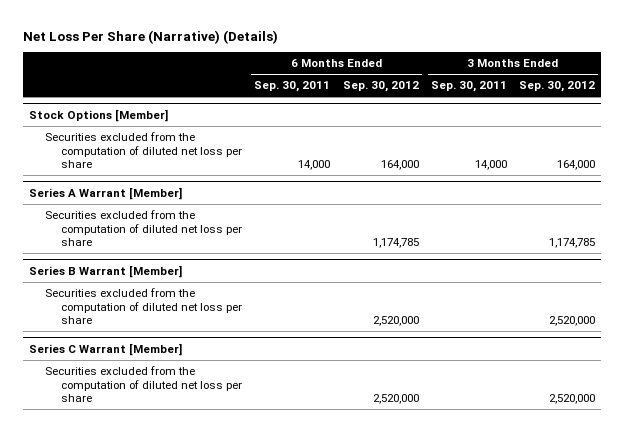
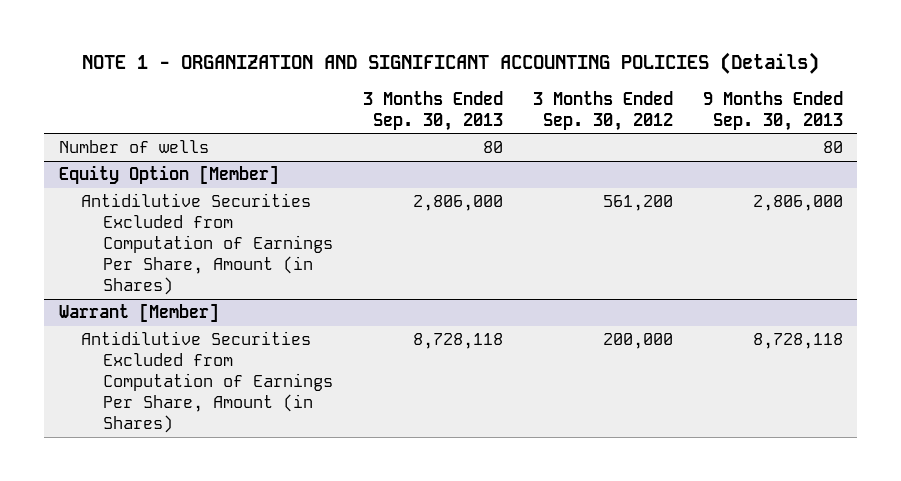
- Net Loss Per Share (Narrative) (Details)
+ NOTE 1 - ORGANIZATION AND SIGNIFICANT ACCOUNTING POLICIES (Details)
- | 6 Months Ended Sep. 30, 2011 | 6 Months Ended Sep. 30, 2012 | 3 Months Ended Sep. 30, 2011 | 3 Months Ended Sep. 30, 2012
+ | 3 Months Ended Sep. 30, 2013 | 3 Months Ended Sep. 30, 2012 | 9 Months Ended Sep. 30, 2013
- Stock Options [Member]
- Securities excluded from the computation of diluted net loss per share | 14,000 | 164,000 | 14,000 | 164,000
- Series A Warrant [Member]
- Securities excluded from the computation of diluted net loss per share | | 1,174,785 | | 1,174,785
- Series B Warrant [Member]
- Securities excluded from the computation of diluted net loss per share | | 2,520,000 | | 2,520,000
- Series C Warrant [Member]
- Securities excluded from the computation of diluted net loss per share | | 2,520,000 | | 2,520,000
+ Number of wells | 80 | | 80
+ Equity Option [Member]
+ Antidilutive Securities Excluded from Computation of Earnings Per Share, Amount (in Shares) | 2,806,000 | 561,200 | 2,806,000
+ Warrant [Member]
+ Antidilutive Securities Excluded from Computation of Earnings Per Share, Amount (in Shares) | 8,728,118 | 200,000 | 8,728,118

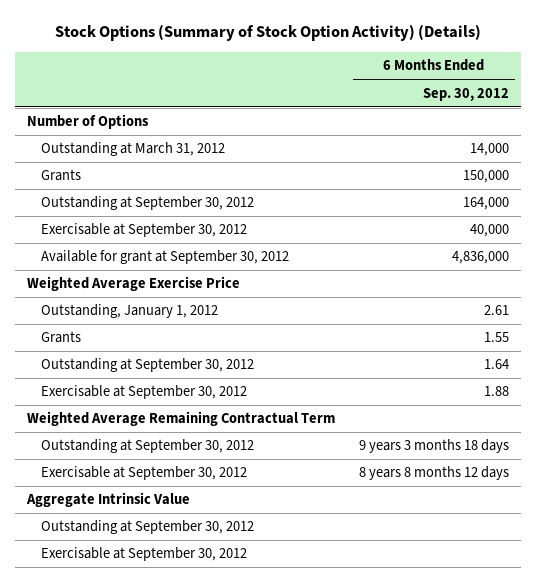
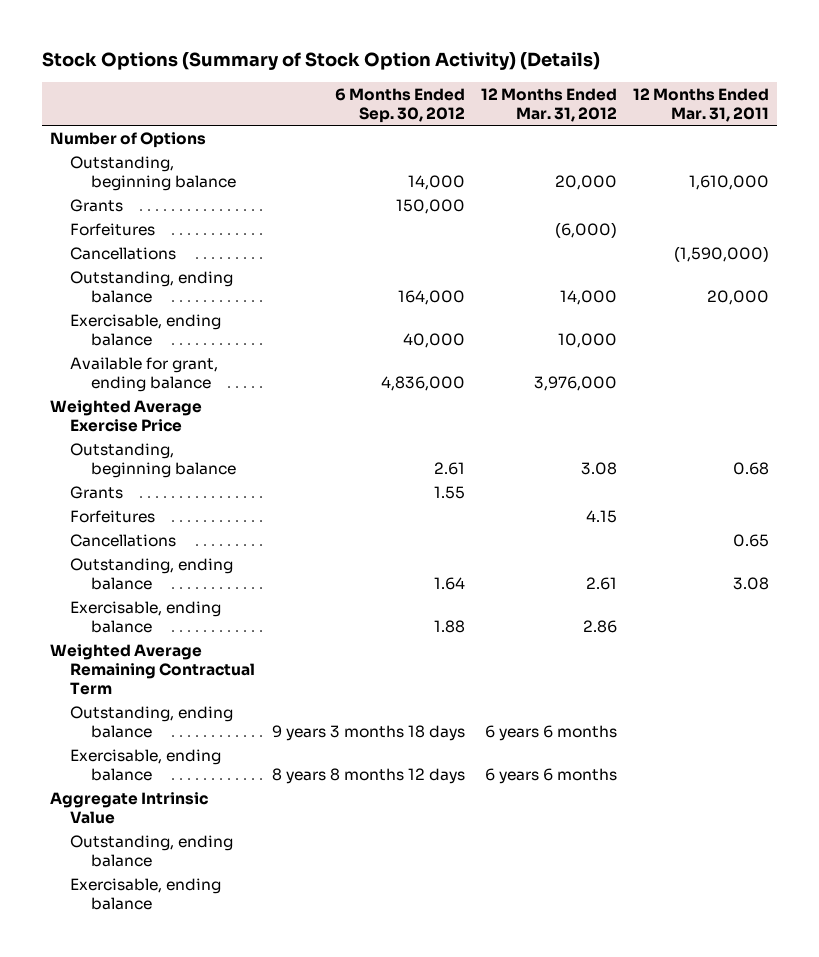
- | 6 Months Ended Sep. 30, 2012
+ | 6 Months Ended Sep. 30, 2012 | 12 Months Ended Mar. 31, 2012 | 12 Months Ended Mar. 31, 2011
- Outstanding at March 31, 2012 | 14,000
+ Outstanding, beginning balance | 14,000 | 20,000 | 1,610,000
- Outstanding at September 30, 2012 | 164,000
- Exercisable at September 30, 2012 | 40,000
- Available for grant at September 30, 2012 | 4,836,000
+ Forfeitures | | (6,000) |
+ Cancellations | | | (1,590,000)
+ Outstanding, ending balance | 164,000 | 14,000 | 20,000
+ Exercisable, ending balance | 40,000 | 10,000 |
+ Available for grant, ending balance | 4,836,000 | 3,976,000 |
- Outstanding, January 1, 2012 | 2.61
+ Outstanding, beginning balance | 2.61 | 3.08 | 0.68
- Outstanding at September 30, 2012 | 1.64
- Exercisable at September 30, 2012 | 1.88
+ Forfeitures | | 4.15 |
+ Cancellations | | | 0.65
+ Outstanding, ending balance | 1.64 | 2.61 | 3.08
+ Exercisable, ending balance | 1.88 | 2.86 |
- Outstanding at September 30, 2012 | 9 years 3 months 18 days
- Exercisable at September 30, 2012 | 8 years 8 months 12 days
+ Outstanding, ending balance | 9 years 3 months 18 days | 6 years 6 months |
+ Exercisable, ending balance | 8 years 8 months 12 days | 6 years 6 months |
- Outstanding at September 30, 2012
- Exercisable at September 30, 2012
+ Outstanding, ending balance
+ Exercisable, ending balance

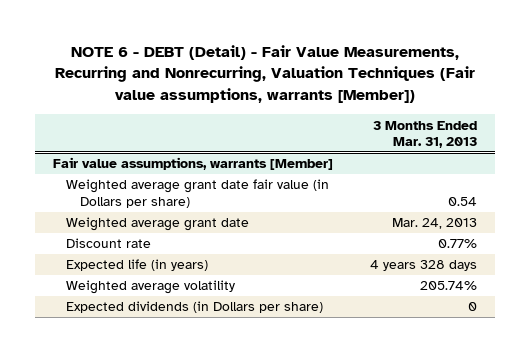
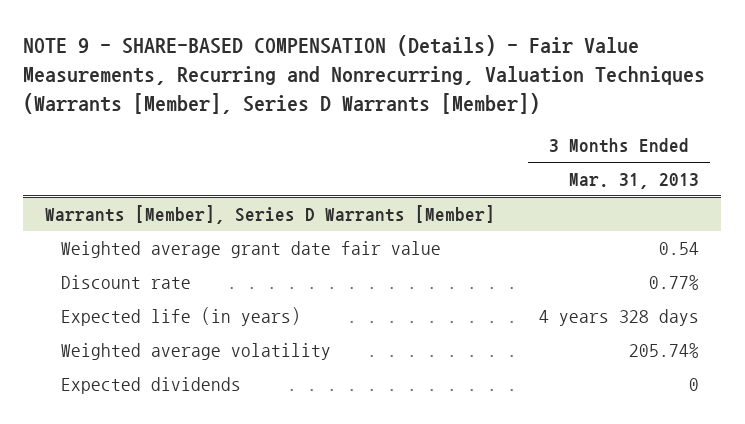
- NOTE 6 - DEBT (Detail) - Fair Value Measurements, Recurring and Nonrecurring, Valuation Techniques (Fair value assumptions, warrants [Member])
+ NOTE 9 - SHARE-BASED COMPENSATION (Details) - Fair Value Measurements, Recurring and Nonrecurring, Valuation Techniques (Warrants [Member], Series D Warrants [Member])
- Fair value assumptions, warrants [Member]
- Weighted average grant date fair value (in Dollars per share) | 0.54
- Weighted average grant date | Mar. 24, 2013
+ Warrants [Member], Series D Warrants [Member]
+ Weighted average grant date fair value | 0.54
- Expected dividends (in Dollars per share) | 0
+ Expected dividends | 0

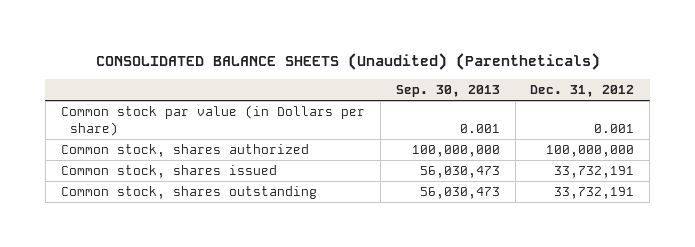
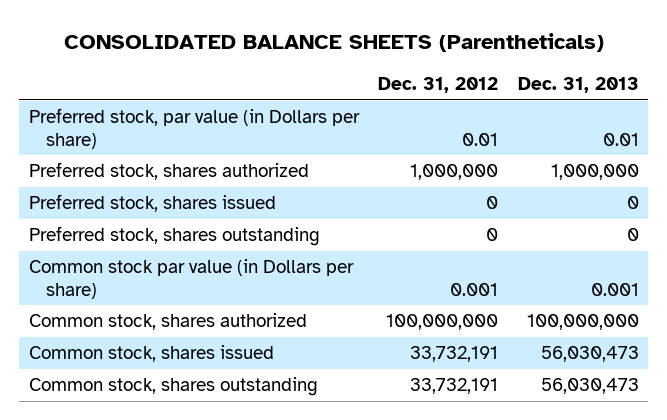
- CONSOLIDATED BALANCE SHEETS (Unaudited) (Parentheticals)
+ CONSOLIDATED BALANCE SHEETS (Parentheticals)
- | Sep. 30, 2013 | Dec. 31, 2012
+ | Dec. 31, 2012 | Dec. 31, 2013
+ Preferred stock, par value (in Dollars per share) | 0.01 | 0.01
+ Preferred stock, shares authorized | 1,000,000 | 1,000,000
+ Preferred stock, shares issued | 0 | 0
+ Preferred stock, shares outstanding | 0 | 0

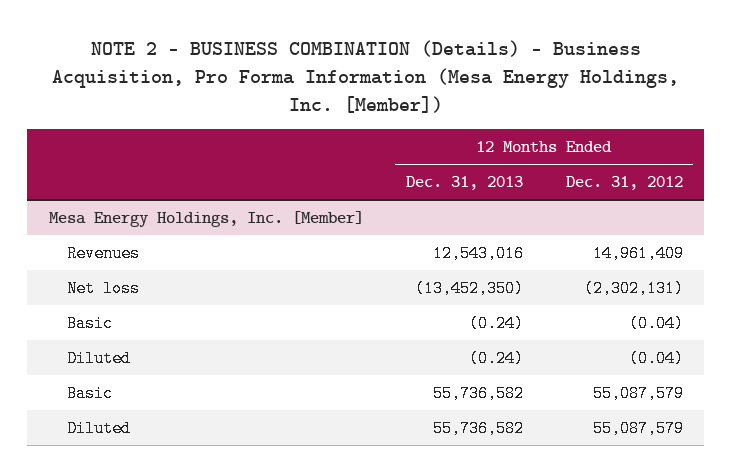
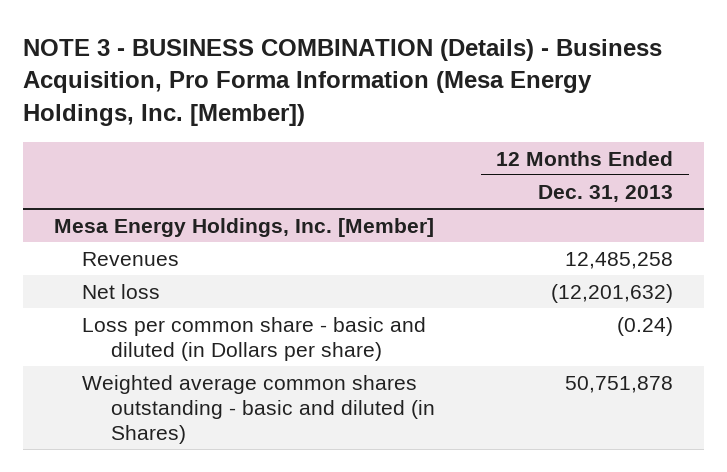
- NOTE 2 - BUSINESS COMBINATION (Details) - Business Acquisition, Pro Forma Information (Mesa Energy Holdings, Inc. [Member])
+ NOTE 3 - BUSINESS COMBINATION (Details) - Business Acquisition, Pro Forma Information (Mesa Energy Holdings, Inc. [Member])
- | 12 Months Ended Dec. 31, 2013 | 12 Months Ended Dec. 31, 2012
+ | 12 Months Ended Dec. 31, 2013
@ Mesa Energy Holdings, Inc. [Member]
- Revenues | 12,543,016 | 14,961,409
- Net loss | (13,452,350) | (2,302,131)
- Basic | (0.24) | (0.04)
- Diluted | (0.24) | (0.04)
- Basic | 55,736,582 | 55,087,579
- Diluted | 55,736,582 | 55,087,579
+ Revenues | 12,485,258
+ Net loss | (12,201,632)
+ Loss per common share - basic and diluted (in Dollars per share) | (0.24)
+ Weighted average common shares outstanding - basic and diluted (in Shares) | 50,751,878

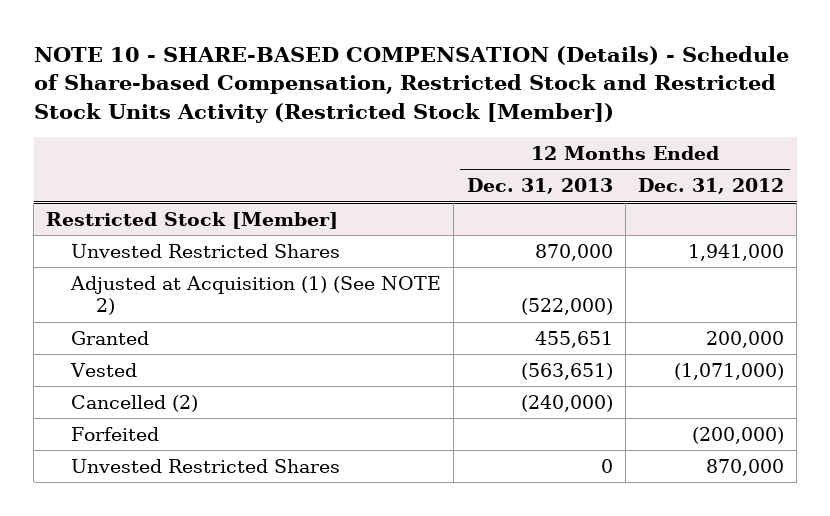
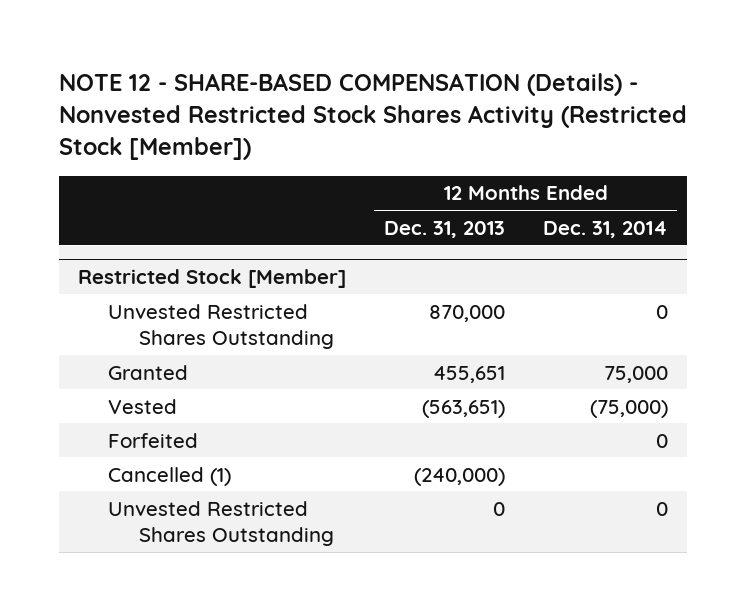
- NOTE 10 - SHARE-BASED COMPENSATION (Details) - Schedule of Share-based Compensation, Restricted Stock and Restricted Stock Units Activity (Restricted Stock [Member])
+ NOTE 12 - SHARE-BASED COMPENSATION (Details) - Nonvested Restricted Stock Shares Activity (Restricted Stock [Member])
- | 12 Months Ended Dec. 31, 2013 | 12 Months Ended Dec. 31, 2012
+ | 12 Months Ended Dec. 31, 2013 | 12 Months Ended Dec. 31, 2014
@ Restricted Stock [Member]
- Unvested Restricted Shares | 870,000 | 1,941,000
- Adjusted at Acquisition (1) (See NOTE 2) | (522,000) |
+ Unvested Restricted Shares Outstanding | 870,000 | 0
- Cancelled (2) | (240,000) |
- Unvested Restricted Shares | 0 | 870,000
+ Cancelled (1) | (240,000) |
+ Unvested Restricted Shares Outstanding | 0 | 0

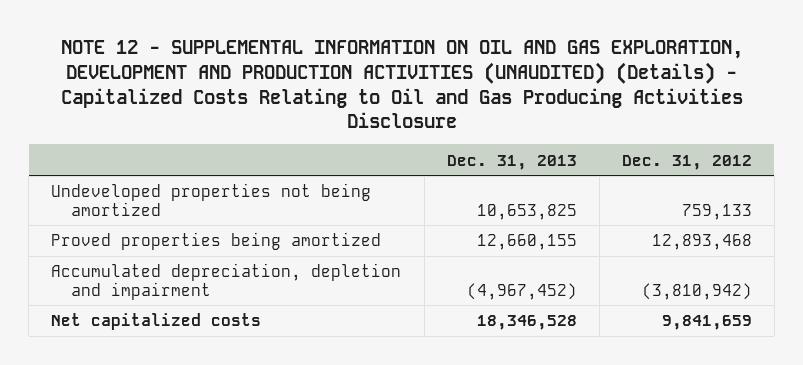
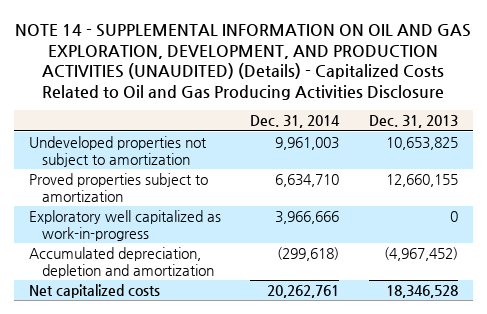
- NOTE 12 - SUPPLEMENTAL INFORMATION ON OIL AND GAS EXPLORATION, DEVELOPMENT AND PRODUCTION ACTIVITIES (UNAUDITED) (Details) - Capitalized Costs Relating to Oil and Gas Producing Activities Disclosure
+ NOTE 14 - SUPPLEMENTAL INFORMATION ON OIL AND GAS EXPLORATION, DEVELOPMENT, AND PRODUCTION ACTIVITIES (UNAUDITED) (Details) - Capitalized Costs Related to Oil and Gas Producing Activities Disclosure
- | Dec. 31, 2013 | Dec. 31, 2012
+ | Dec. 31, 2014 | Dec. 31, 2013
- Undeveloped properties not being amortized | 10,653,825 | 759,133
- Proved properties being amortized | 12,660,155 | 12,893,468
- Accumulated depreciation, depletion and impairment | (4,967,452) | (3,810,942)
+ Undeveloped properties not subject to amortization | 9,961,003 | 10,653,825
+ Proved properties subject to amortization | 6,634,710 | 12,660,155
+ Exploratory well capitalized as work-in-progress | 3,966,666 | 0
+ Accumulated depreciation, depletion and amortization | (299,618) | (4,967,452)

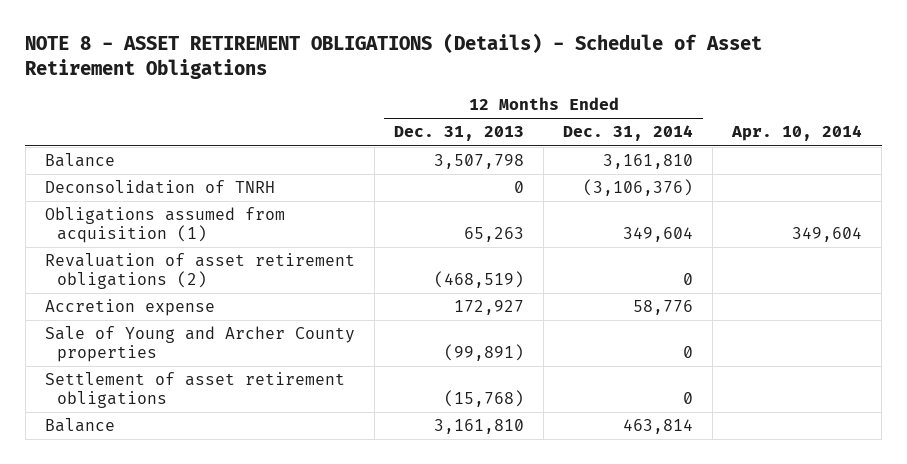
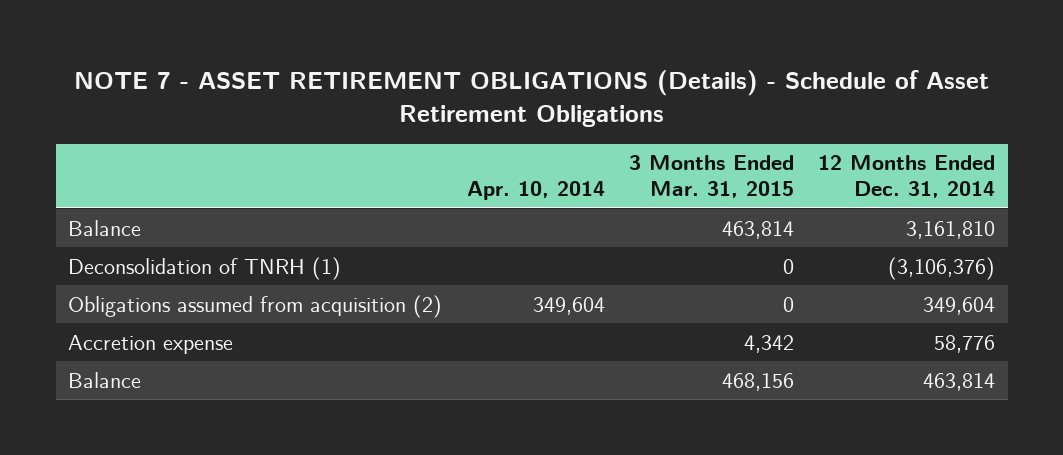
- NOTE 8 - ASSET RETIREMENT OBLIGATIONS (Details) - Schedule of Asset Retirement Obligations
+ NOTE 7 - ASSET RETIREMENT OBLIGATIONS (Details) - Schedule of Asset Retirement Obligations
- | 12 Months Ended Dec. 31, 2013 | 12 Months Ended Dec. 31, 2014 | Apr. 10, 2014
+ | Apr. 10, 2014 | 3 Months Ended Mar. 31, 2015 | 12 Months Ended Dec. 31, 2014
- Deconsolidation of TNRH | 0 | (3,106,376) |
- Obligations assumed from acquisition (1) | 65,263 | 349,604 | 349,604
- Revaluation of asset retirement obligations (2) | (468,519) | 0 |
+ Deconsolidation of TNRH (1) | | 0 | (3,106,376)
+ Obligations assumed from acquisition (2) | 349,604 | 0 | 349,604
- Sale of Young and Archer County properties | (99,891) | 0 |
- Settlement of asset retirement obligations | (15,768) | 0 |

